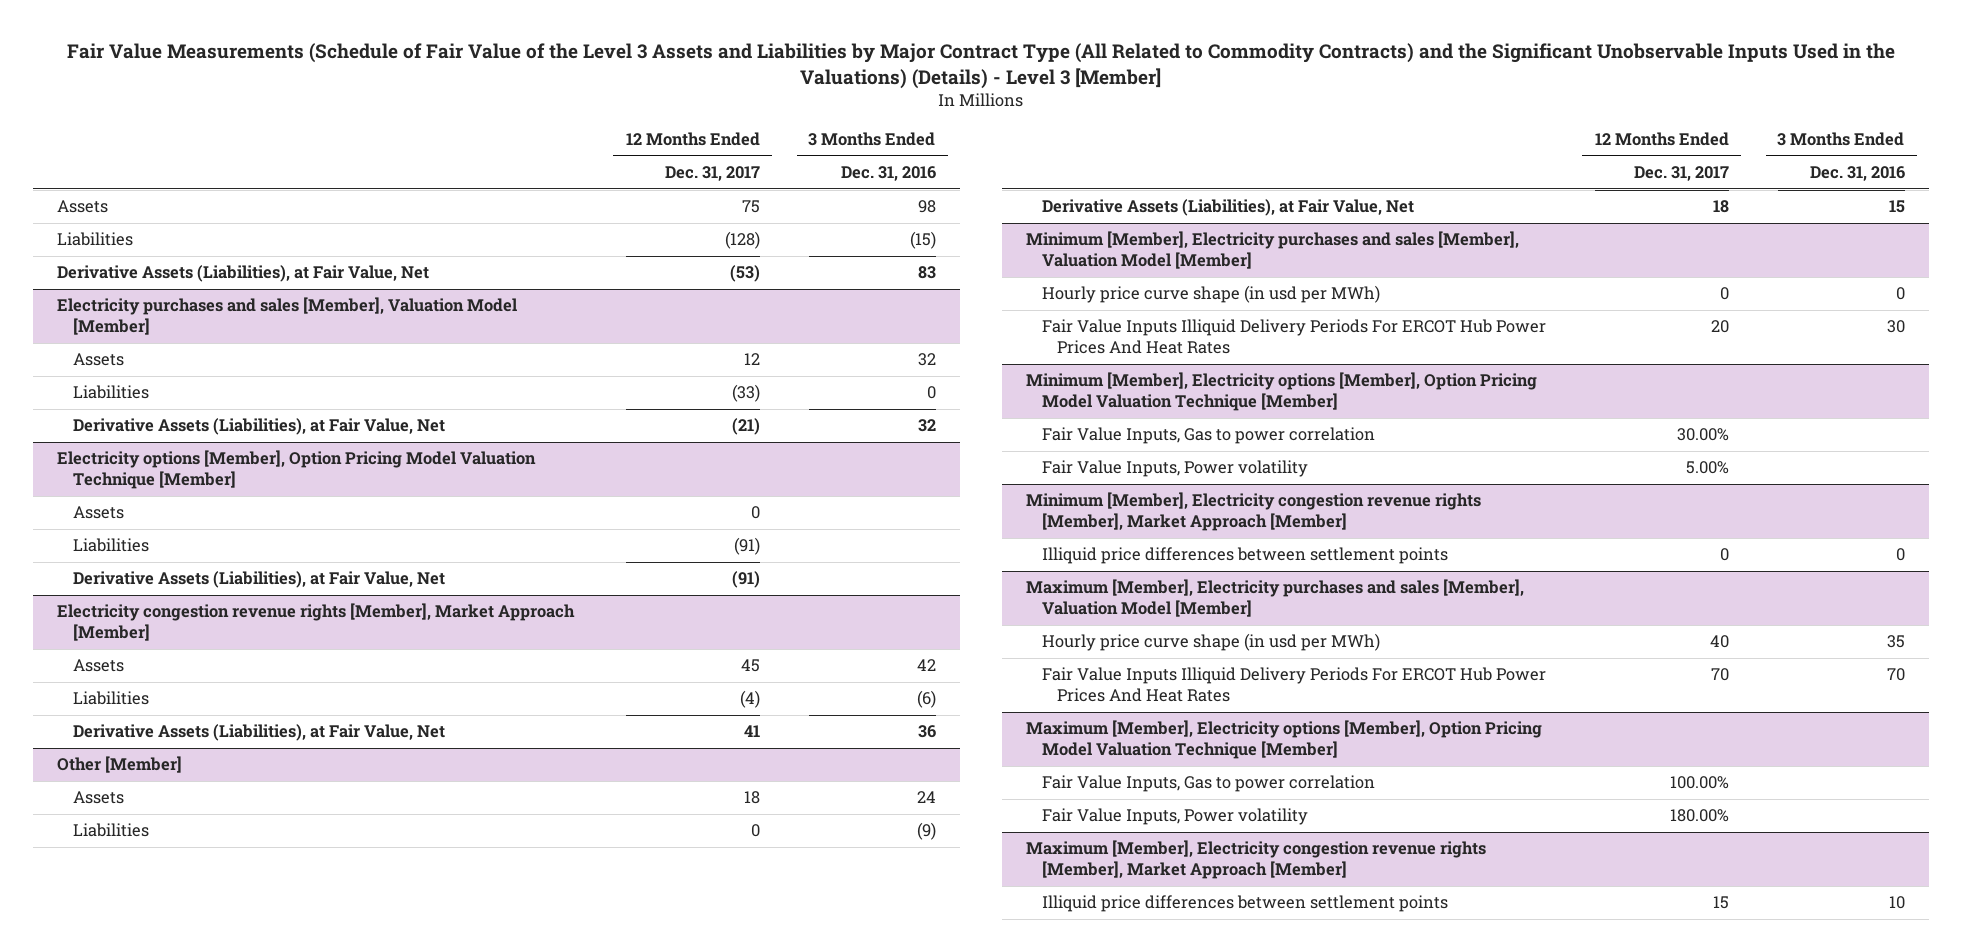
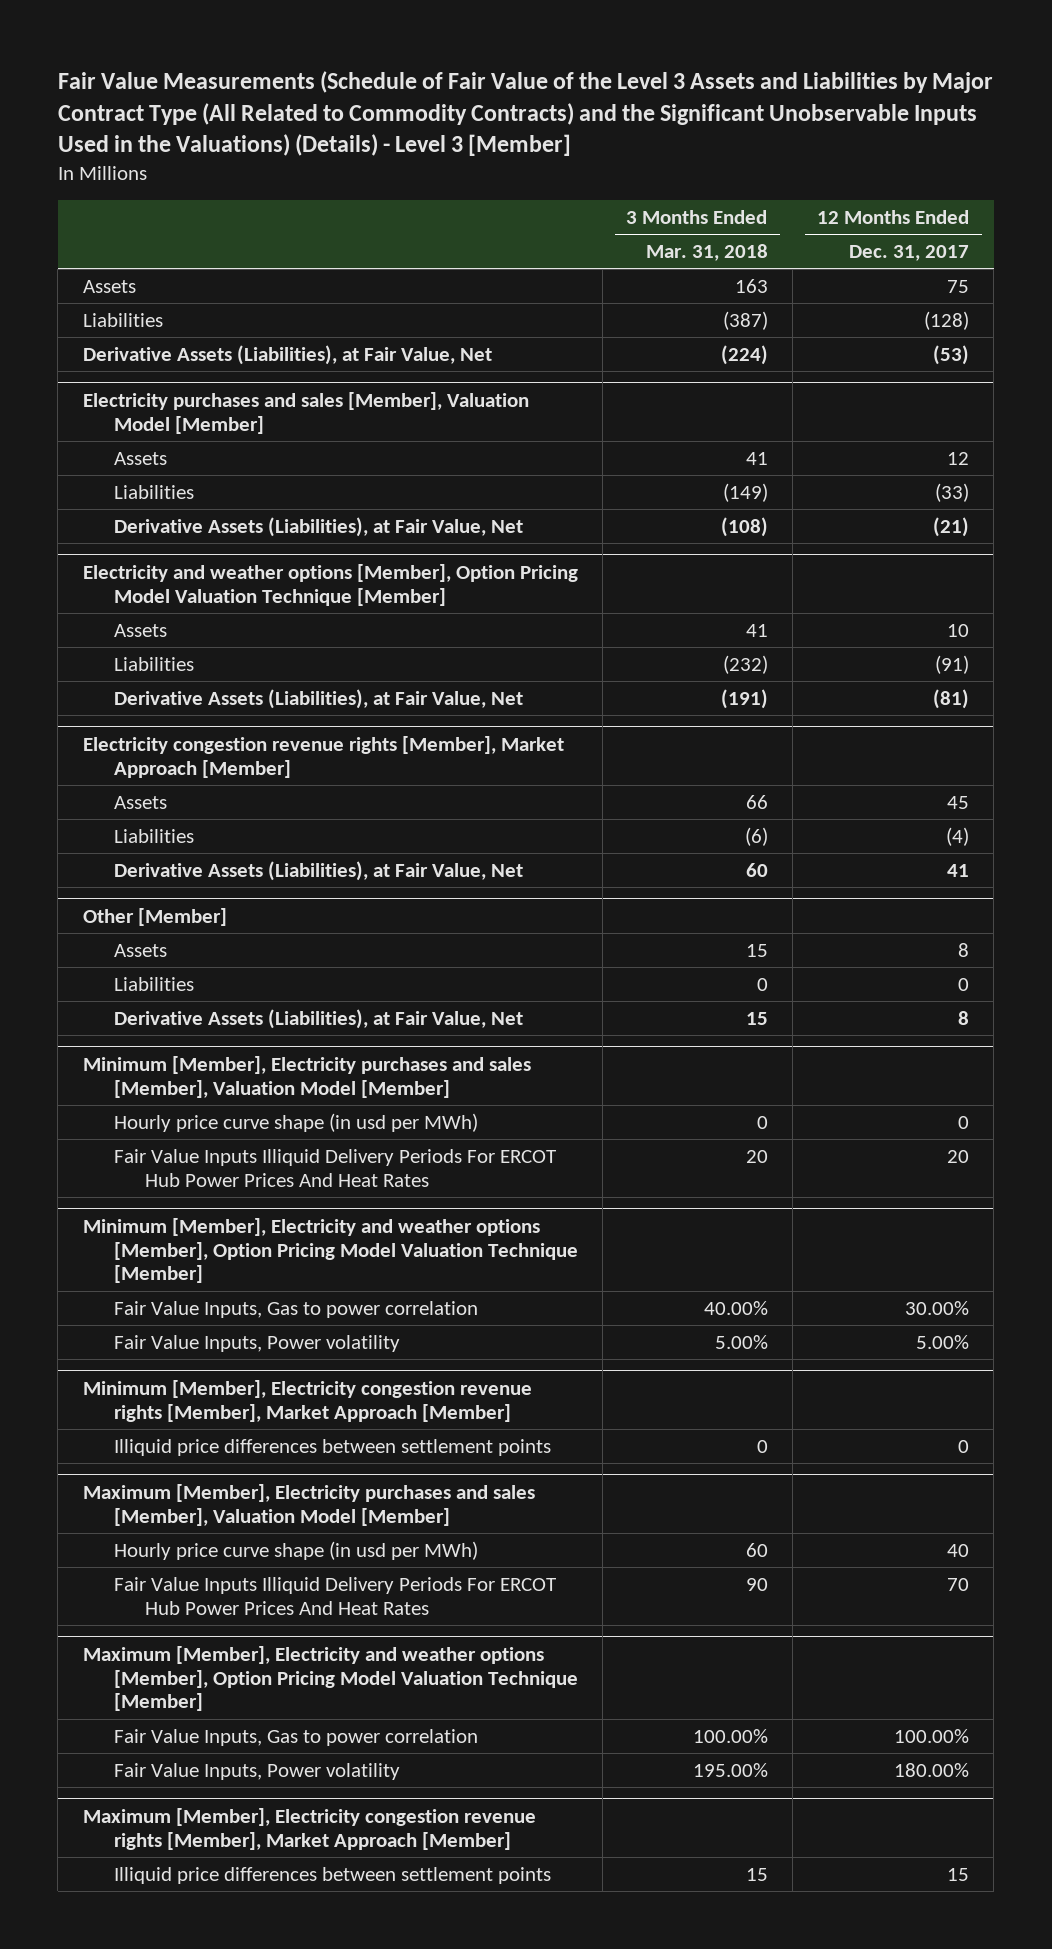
- | 12 Months Ended Dec. 31, 2017 | 3 Months Ended Dec. 31, 2016
+ | 3 Months Ended Mar. 31, 2018 | 12 Months Ended Dec. 31, 2017
- Electricity options [Member], Option Pricing Model Valuation Technique [Member]
- Assets | 0 |
+ Electricity and weather options [Member], Option Pricing Model Valuation Technique [Member]
+ Assets | 41 | 10
- Derivative Assets (Liabilities), at Fair Value, Net | (91) |
+ Derivative Assets (Liabilities), at Fair Value, Net | (191) | (81)
@ Other [Member]
- Assets | 18 | 24
+ Assets | 15 | 8
- Derivative Assets (Liabilities), at Fair Value, Net | 18 | 15
+ Derivative Assets (Liabilities), at Fair Value, Net | 15 | 8
- Minimum [Member], Electricity options [Member], Option Pricing Model Valuation Technique [Member]
+ Minimum [Member], Electricity and weather options [Member], Option Pricing Model Valuation Technique [Member]
- Maximum [Member], Electricity options [Member], Option Pricing Model Valuation Technique [Member]
+ Maximum [Member], Electricity and weather options [Member], Option Pricing Model Valuation Technique [Member]

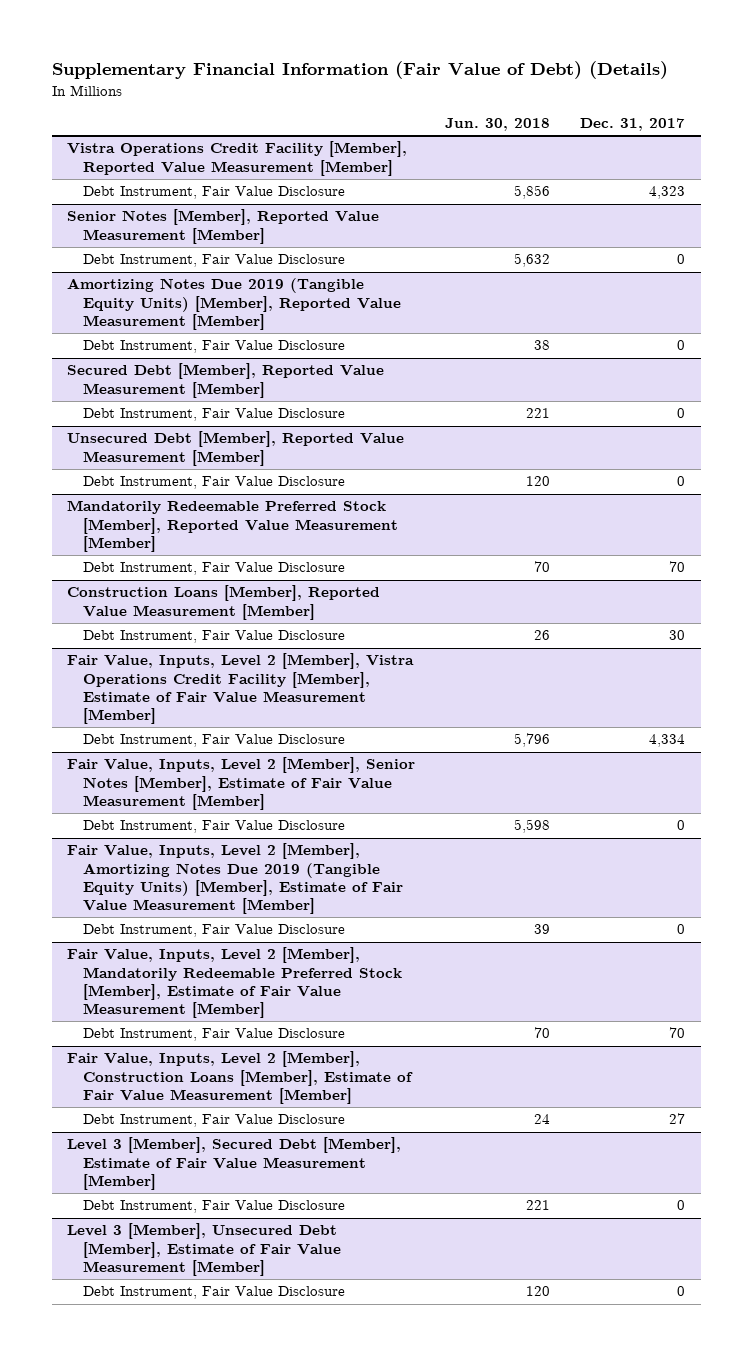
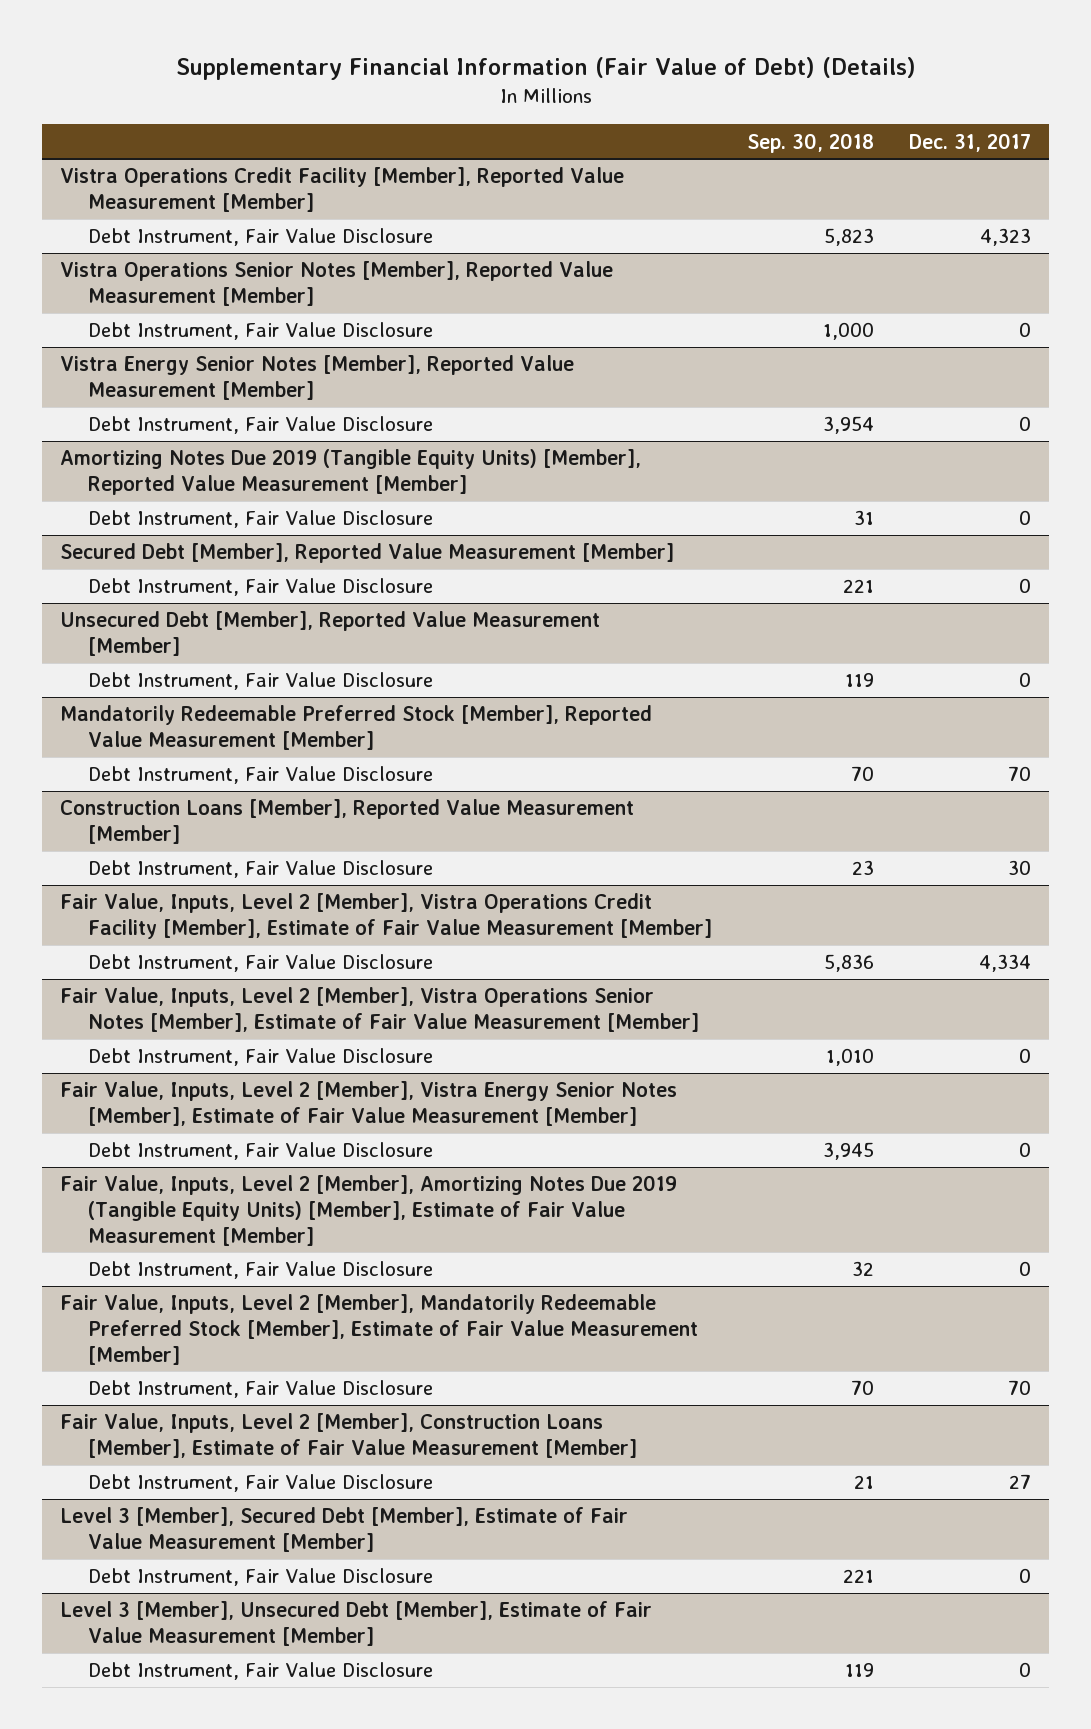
- | Jun. 30, 2018 | Dec. 31, 2017
+ | Sep. 30, 2018 | Dec. 31, 2017
- Senior Notes [Member], Reported Value Measurement [Member]
+ Vistra Operations Senior Notes [Member], Reported Value Measurement [Member]
+ Vistra Energy Senior Notes [Member], Reported Value Measurement [Member]
+ Debt Instrument, Fair Value Disclosure | 3,954 | 0
- Fair Value, Inputs, Level 2 [Member], Senior Notes [Member], Estimate of Fair Value Measurement [Member]
+ Fair Value, Inputs, Level 2 [Member], Vistra Operations Senior Notes [Member], Estimate of Fair Value Measurement [Member]
+ Fair Value, Inputs, Level 2 [Member], Vistra Energy Senior Notes [Member], Estimate of Fair Value Measurement [Member]
+ Debt Instrument, Fair Value Disclosure | 3,945 | 0

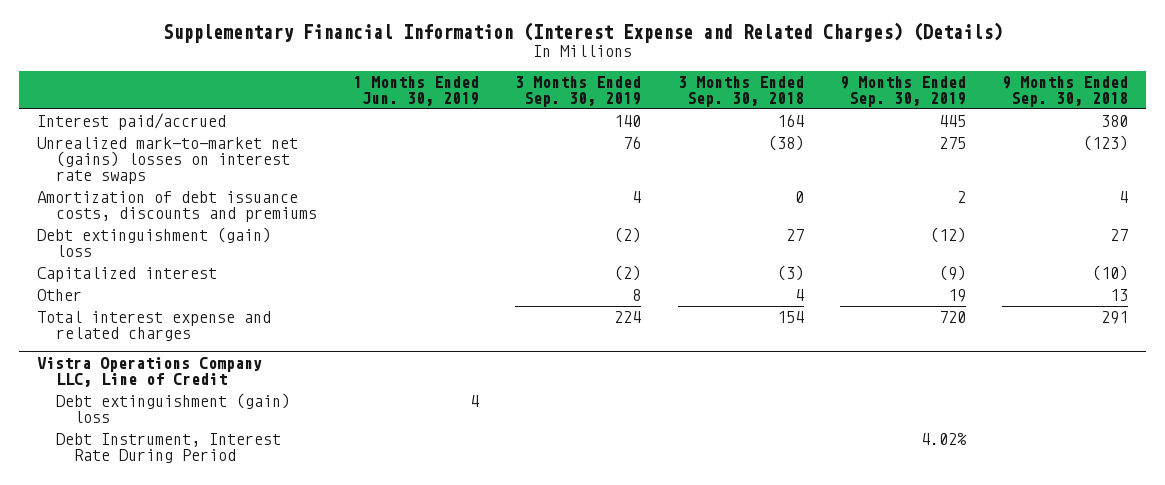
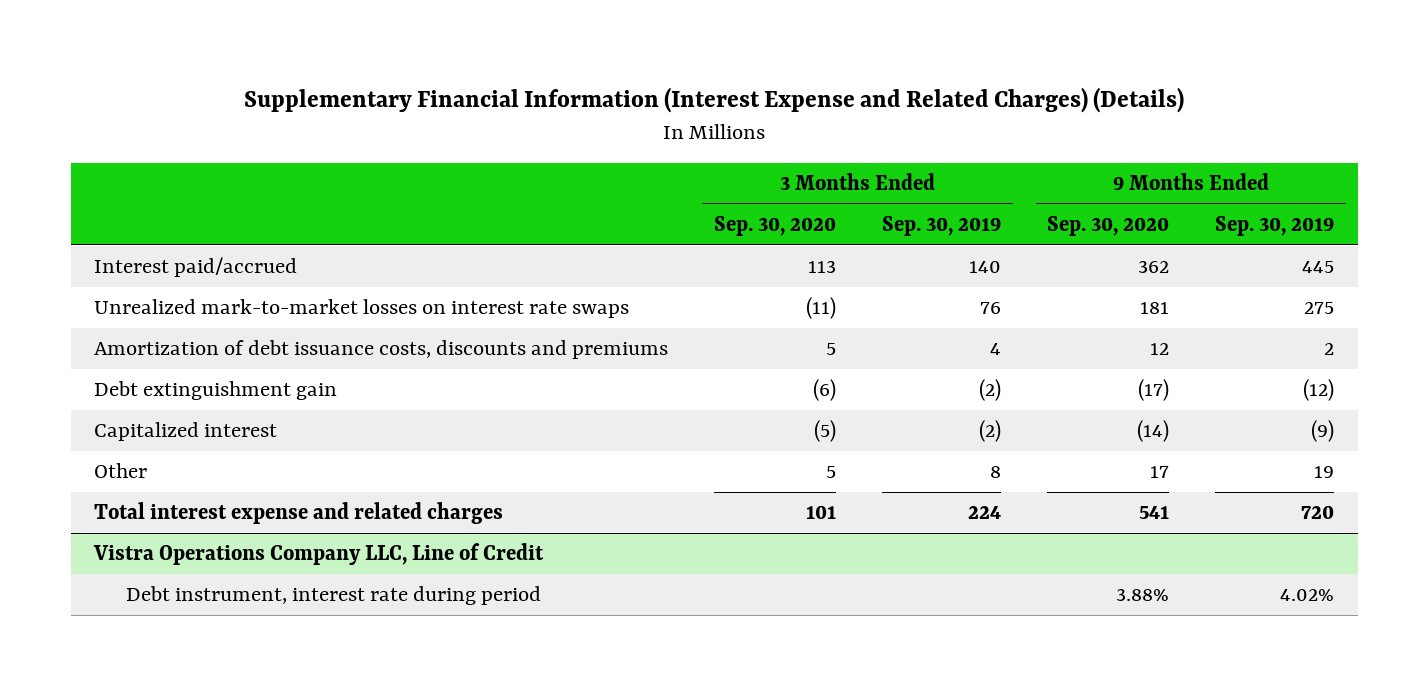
- | 1 Months Ended Jun. 30, 2019 | 3 Months Ended Sep. 30, 2019 | 3 Months Ended Sep. 30, 2018 | 9 Months Ended Sep. 30, 2019 | 9 Months Ended Sep. 30, 2018
+ | 3 Months Ended Sep. 30, 2020 | 3 Months Ended Sep. 30, 2019 | 9 Months Ended Sep. 30, 2020 | 9 Months Ended Sep. 30, 2019
- Unrealized mark-to-market net (gains) losses on interest rate swaps | | 76 | (38) | 275 | (123)
+ Unrealized mark-to-market losses on interest rate swaps | (11) | 76 | 181 | 275
- Debt extinguishment (gain) loss | | (2) | 27 | (12) | 27
+ Debt extinguishment gain | (6) | (2) | (17) | (12)
@ Vistra Operations Company LLC, Line of Credit
- Debt extinguishment (gain) loss | 4 | | | |
- Debt Instrument, Interest Rate During Period | | | | 4.02% |
+ Debt instrument, interest rate during period | | | 3.88% | 4.02%

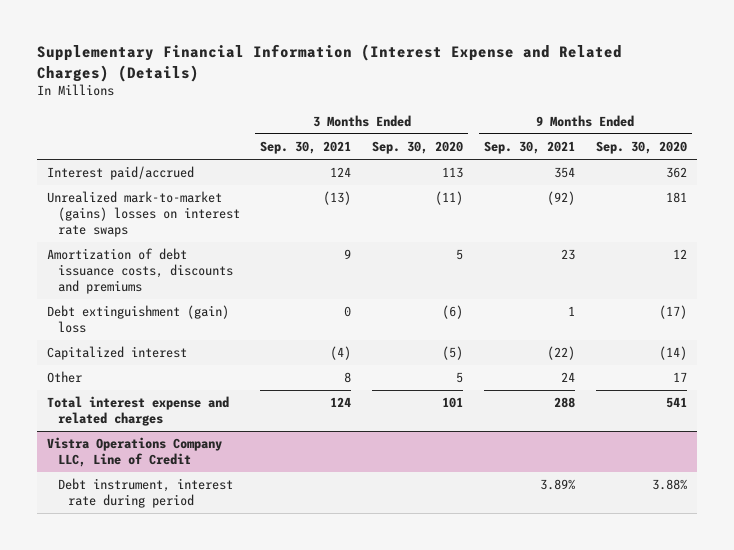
- | 3 Months Ended Sep. 30, 2020 | 3 Months Ended Sep. 30, 2019 | 9 Months Ended Sep. 30, 2020 | 9 Months Ended Sep. 30, 2019
+ | 3 Months Ended Sep. 30, 2021 | 3 Months Ended Sep. 30, 2020 | 9 Months Ended Sep. 30, 2021 | 9 Months Ended Sep. 30, 2020
- Unrealized mark-to-market losses on interest rate swaps | (11) | 76 | 181 | 275
+ Unrealized mark-to-market (gains) losses on interest rate swaps | (13) | (11) | (92) | 181
- Debt extinguishment gain | (6) | (2) | (17) | (12)
+ Debt extinguishment (gain) loss | 0 | (6) | 1 | (17)

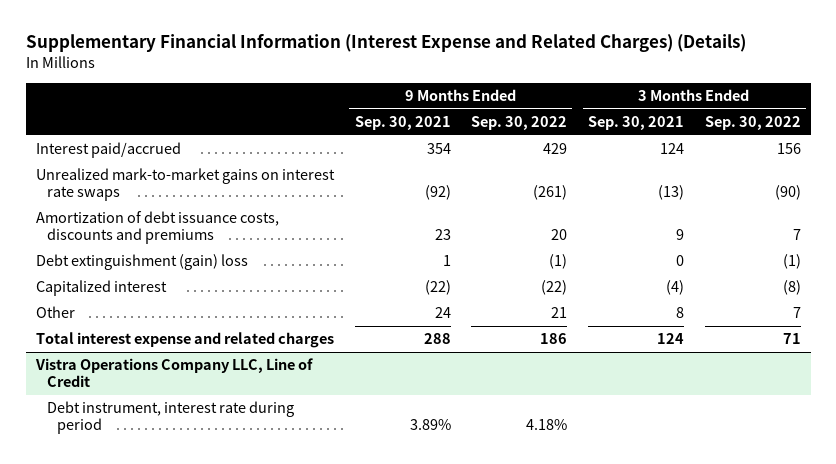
- | 3 Months Ended Sep. 30, 2021 | 3 Months Ended Sep. 30, 2020 | 9 Months Ended Sep. 30, 2021 | 9 Months Ended Sep. 30, 2020
+ | 9 Months Ended Sep. 30, 2021 | 9 Months Ended Sep. 30, 2022 | 3 Months Ended Sep. 30, 2021 | 3 Months Ended Sep. 30, 2022
- Unrealized mark-to-market (gains) losses on interest rate swaps | (13) | (11) | (92) | 181
+ Unrealized mark-to-market gains on interest rate swaps | (92) | (261) | (13) | (90)

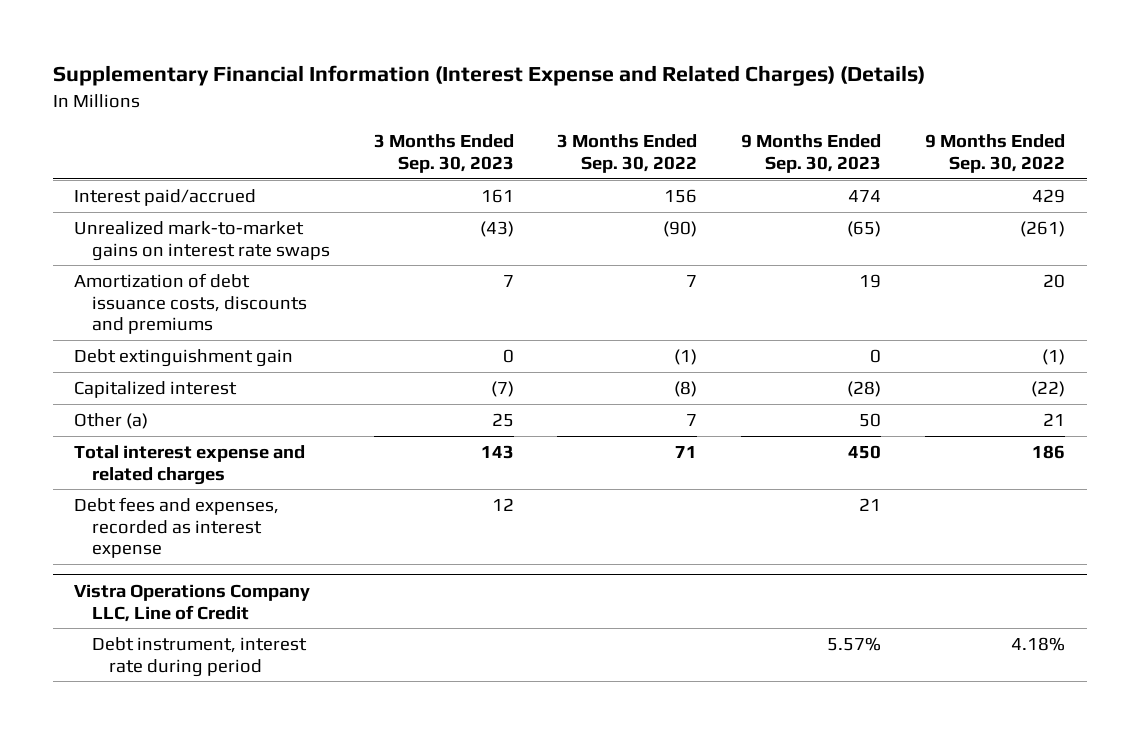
- | 9 Months Ended Sep. 30, 2021 | 9 Months Ended Sep. 30, 2022 | 3 Months Ended Sep. 30, 2021 | 3 Months Ended Sep. 30, 2022
+ | 3 Months Ended Sep. 30, 2023 | 3 Months Ended Sep. 30, 2022 | 9 Months Ended Sep. 30, 2023 | 9 Months Ended Sep. 30, 2022
- Debt extinguishment (gain) loss | 1 | (1) | 0 | (1)
+ Debt extinguishment gain | 0 | (1) | 0 | (1)
- Other | 24 | 21 | 8 | 7
+ Other (a) | 25 | 7 | 50 | 21
+ Debt fees and expenses, recorded as interest expense | 12 | | 21 |

